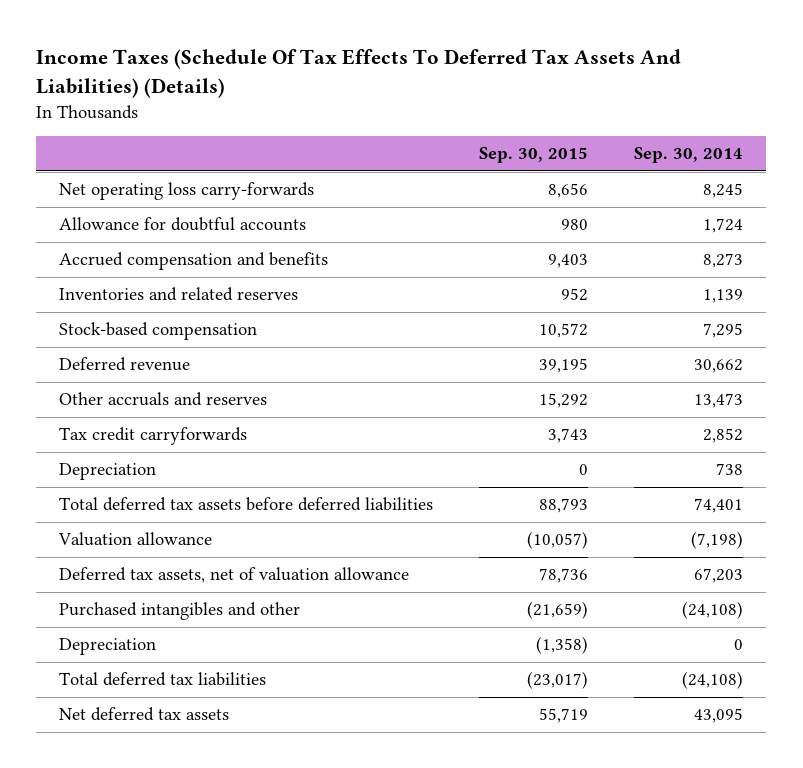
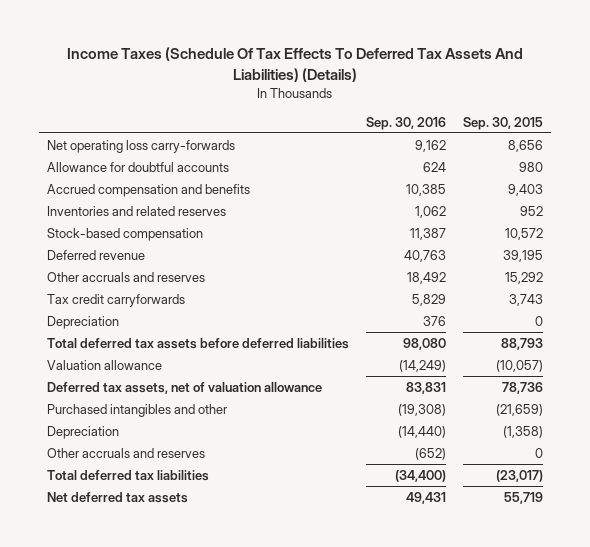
- | Sep. 30, 2015 | Sep. 30, 2014
+ | Sep. 30, 2016 | Sep. 30, 2015
+ Other accruals and reserves | (652) | 0

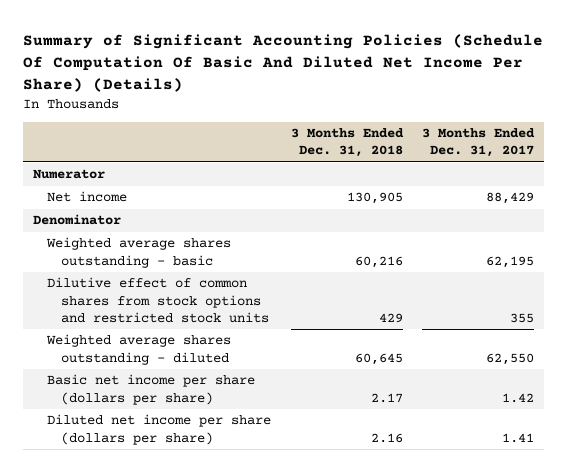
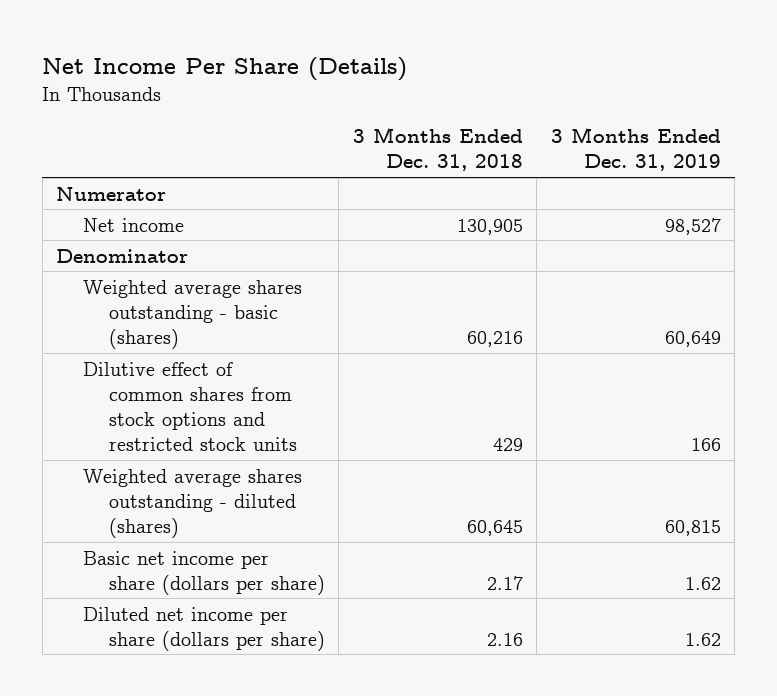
- Summary of Significant Accounting Policies (Schedule Of Computation Of Basic And Diluted Net Income Per Share) (Details)
+ Net Income Per Share (Details)
- | 3 Months Ended Dec. 31, 2018 | 3 Months Ended Dec. 31, 2017
+ | 3 Months Ended Dec. 31, 2018 | 3 Months Ended Dec. 31, 2019
- Weighted average shares outstanding - basic | 60,216 | 62,195
+ Weighted average shares outstanding - basic (shares) | 60,216 | 60,649
- Weighted average shares outstanding - diluted | 60,645 | 62,550
+ Weighted average shares outstanding - diluted (shares) | 60,645 | 60,815

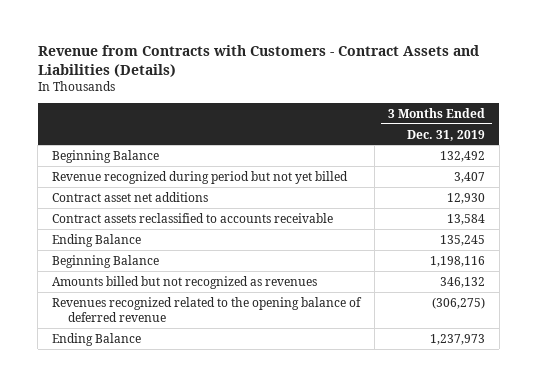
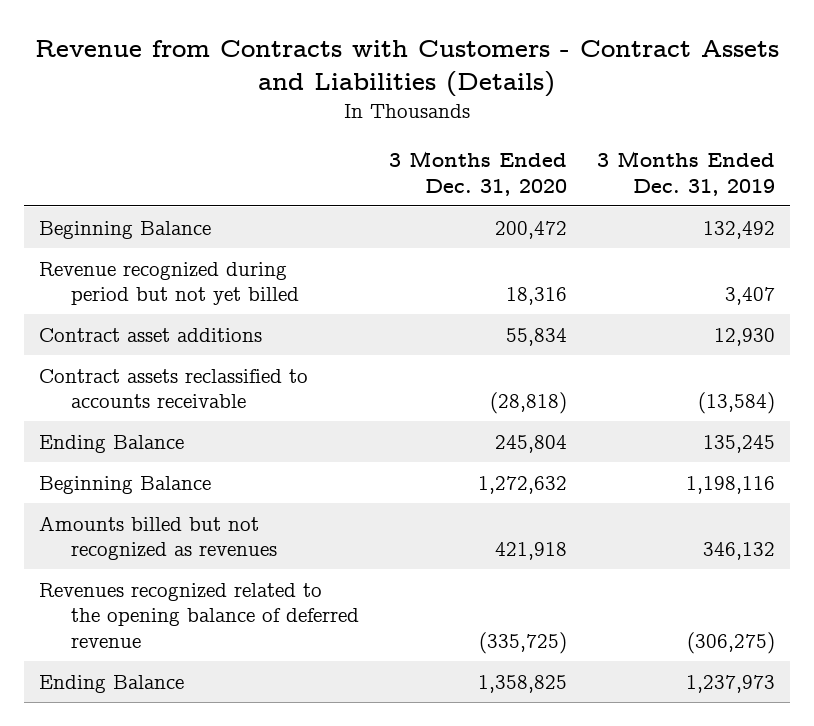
- | 3 Months Ended Dec. 31, 2019
+ | 3 Months Ended Dec. 31, 2020 | 3 Months Ended Dec. 31, 2019
- Contract asset net additions | 12,930
- Contract assets reclassified to accounts receivable | 13,584
+ Contract asset additions | 55,834 | 12,930
+ Contract assets reclassified to accounts receivable | (28,818) | (13,584)

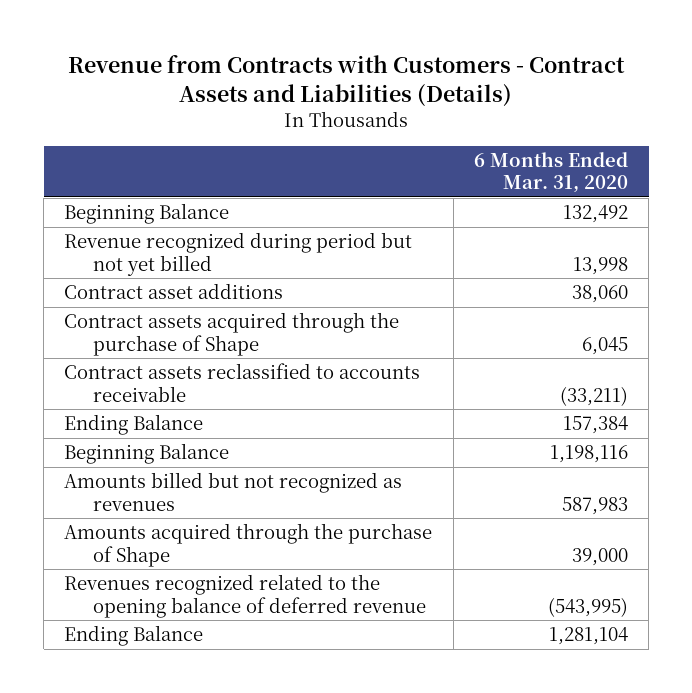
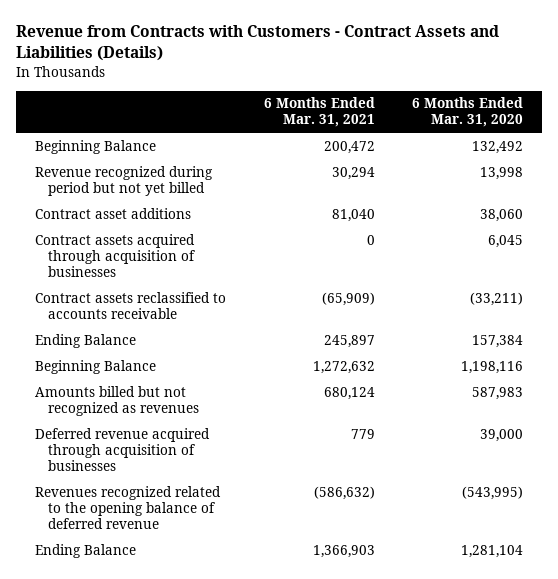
- | 6 Months Ended Mar. 31, 2020
+ | 6 Months Ended Mar. 31, 2021 | 6 Months Ended Mar. 31, 2020
- Contract assets acquired through the purchase of Shape | 6,045
+ Contract assets acquired through acquisition of businesses | 0 | 6,045
- Amounts acquired through the purchase of Shape | 39,000
+ Deferred revenue acquired through acquisition of businesses | 779 | 39,000

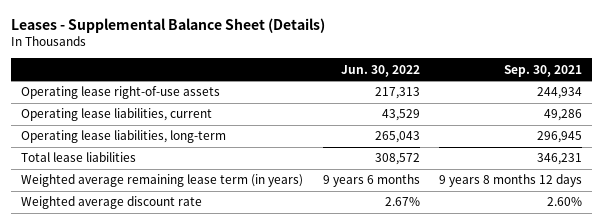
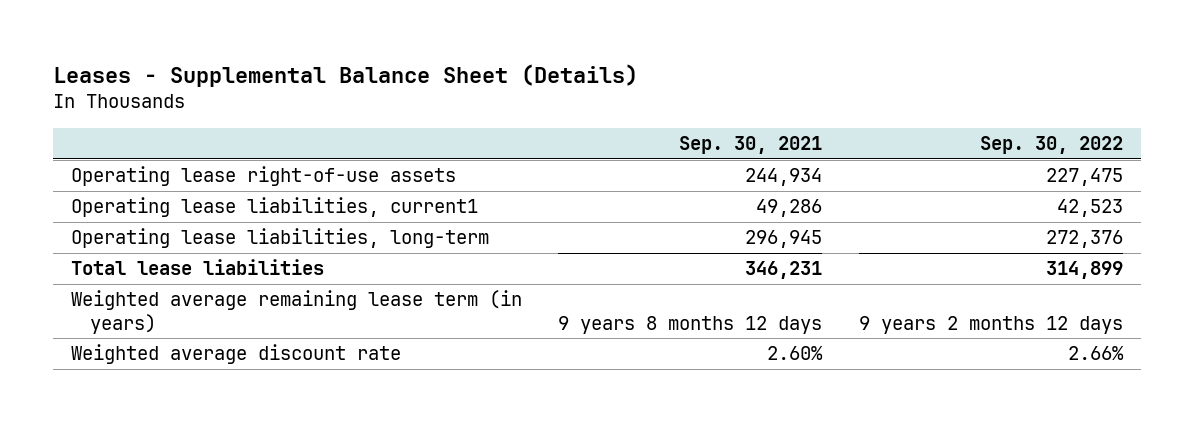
- | Jun. 30, 2022 | Sep. 30, 2021
+ | Sep. 30, 2021 | Sep. 30, 2022
- Operating lease liabilities, current | 43,529 | 49,286
+ Operating lease liabilities, current1 | 49,286 | 42,523

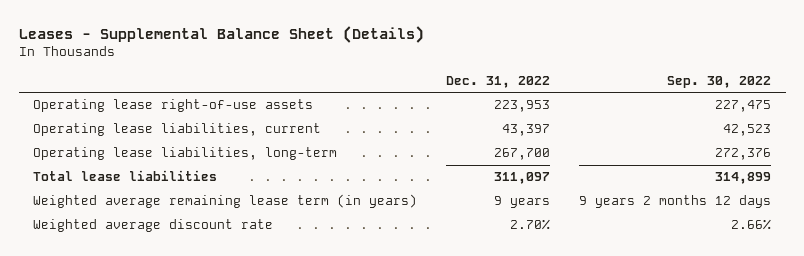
- | Sep. 30, 2021 | Sep. 30, 2022
+ | Dec. 31, 2022 | Sep. 30, 2022
- Operating lease liabilities, current1 | 49,286 | 42,523
+ Operating lease liabilities, current | 43,397 | 42,523

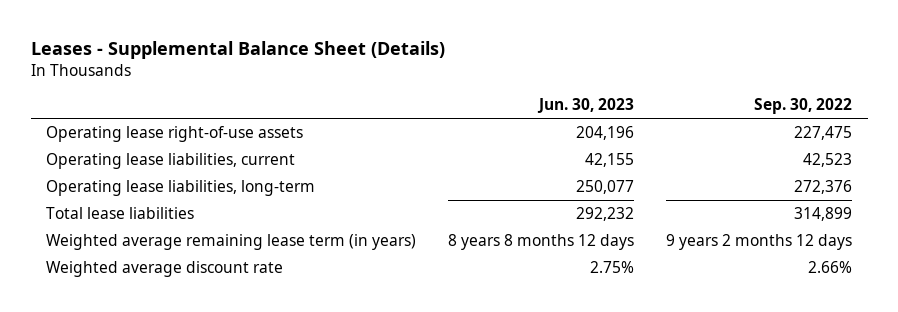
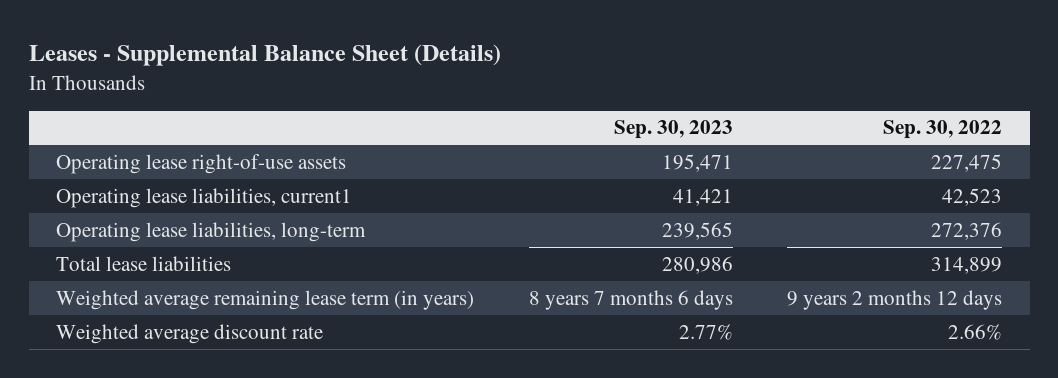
- | Jun. 30, 2023 | Sep. 30, 2022
+ | Sep. 30, 2023 | Sep. 30, 2022
- Operating lease liabilities, current | 42,155 | 42,523
+ Operating lease liabilities, current1 | 41,421 | 42,523

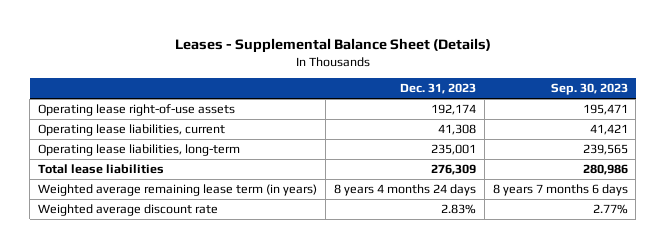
- | Sep. 30, 2023 | Sep. 30, 2022
+ | Dec. 31, 2023 | Sep. 30, 2023
- Operating lease liabilities, current1 | 41,421 | 42,523
+ Operating lease liabilities, current | 41,308 | 41,421

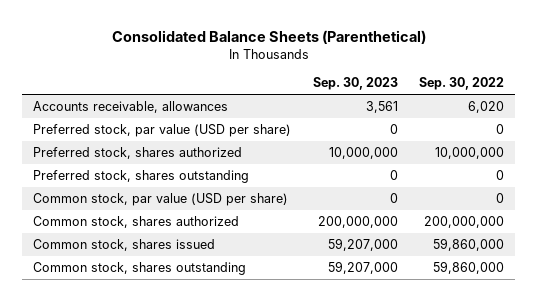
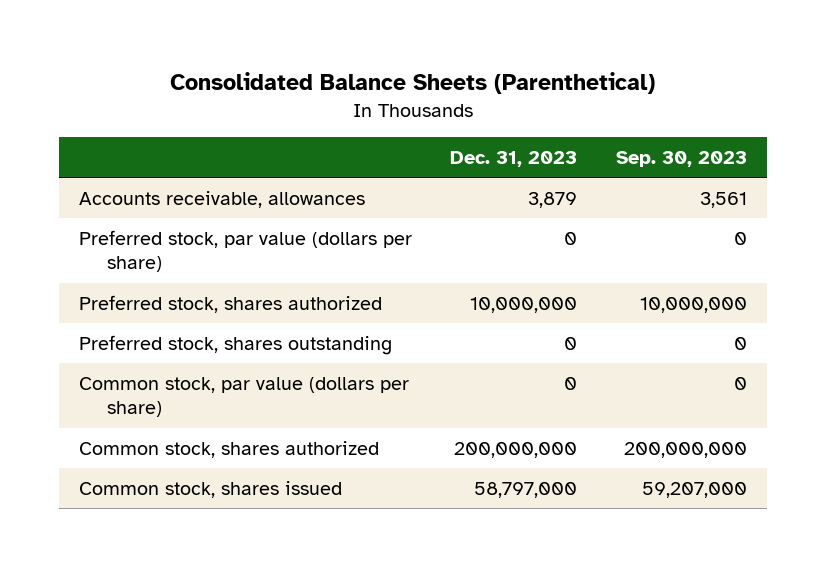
- | Sep. 30, 2023 | Sep. 30, 2022
+ | Dec. 31, 2023 | Sep. 30, 2023
- Preferred stock, par value (USD per share) | 0 | 0
+ Preferred stock, par value (dollars per share) | 0 | 0
- Common stock, par value (USD per share) | 0 | 0
+ Common stock, par value (dollars per share) | 0 | 0
- Common stock, shares outstanding | 59,207,000 | 59,860,000

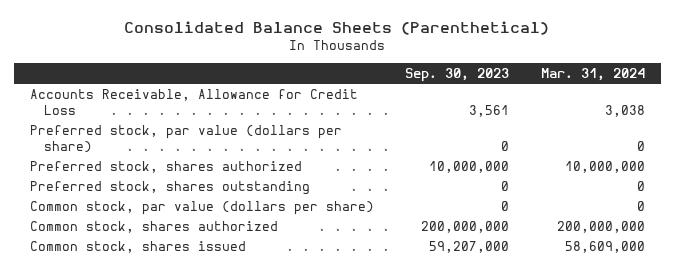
- | Dec. 31, 2023 | Sep. 30, 2023
+ | Sep. 30, 2023 | Mar. 31, 2024
- Accounts receivable, allowances | 3,879 | 3,561
+ Accounts Receivable, Allowance for Credit Loss | 3,561 | 3,038

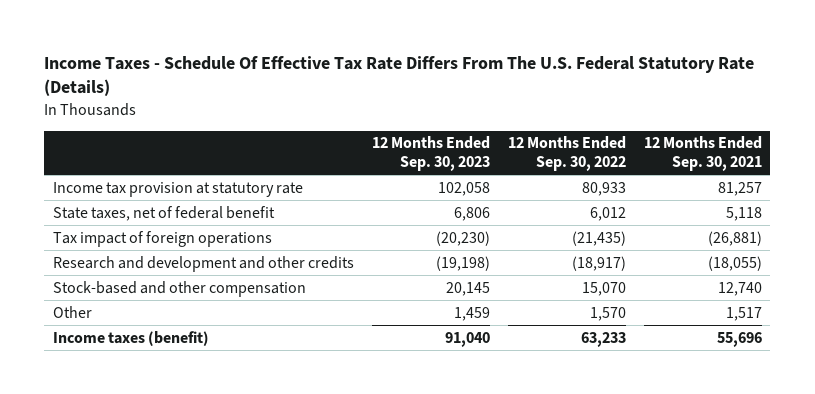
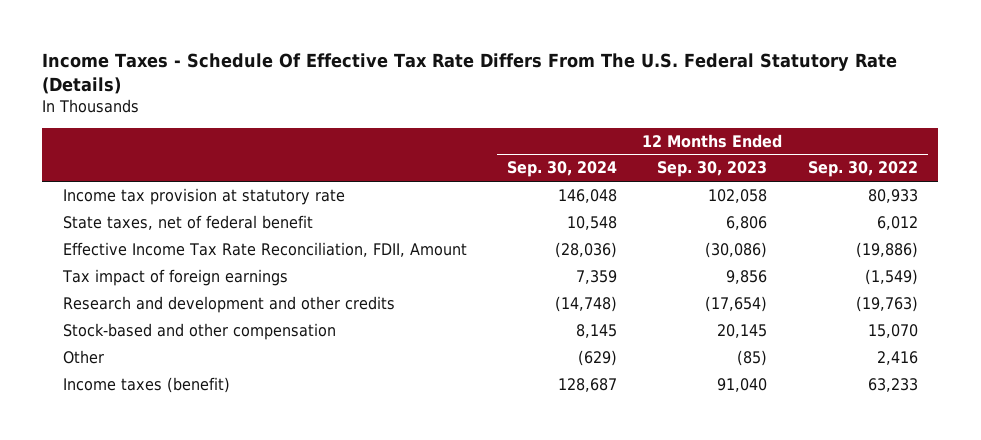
- | 12 Months Ended Sep. 30, 2023 | 12 Months Ended Sep. 30, 2022 | 12 Months Ended Sep. 30, 2021
+ | 12 Months Ended Sep. 30, 2024 | 12 Months Ended Sep. 30, 2023 | 12 Months Ended Sep. 30, 2022
- Tax impact of foreign operations | (20,230) | (21,435) | (26,881)
- Research and development and other credits | (19,198) | (18,917) | (18,055)
+ Effective Income Tax Rate Reconciliation, FDII, Amount | (28,036) | (30,086) | (19,886)
+ Tax impact of foreign earnings | 7,359 | 9,856 | (1,549)
+ Research and development and other credits | (14,748) | (17,654) | (19,763)
- Other | 1,459 | 1,570 | 1,517
+ Other | (629) | (85) | 2,416

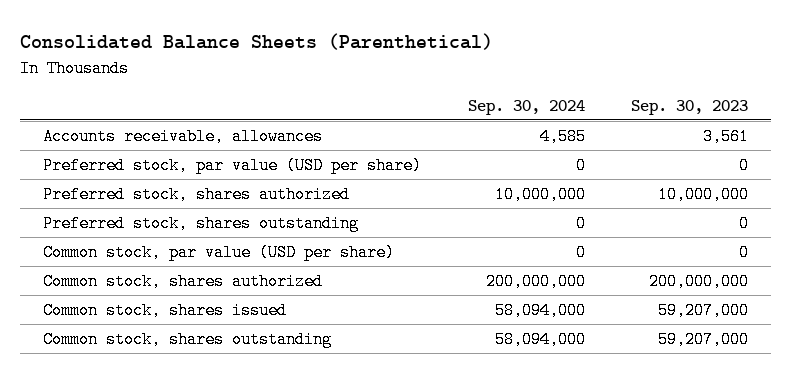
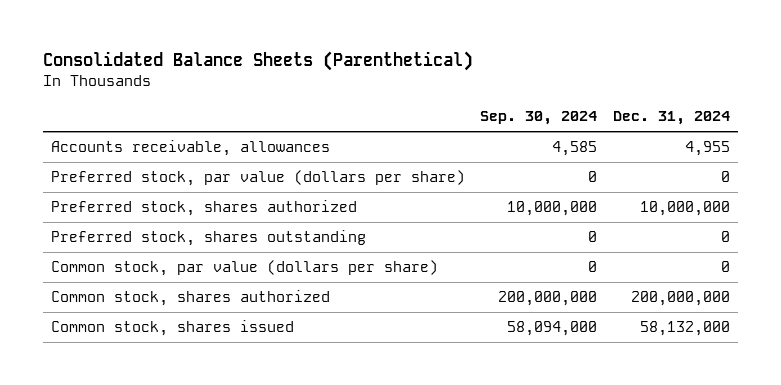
- | Sep. 30, 2024 | Sep. 30, 2023
+ | Sep. 30, 2024 | Dec. 31, 2024
- Preferred stock, par value (USD per share) | 0 | 0
+ Preferred stock, par value (dollars per share) | 0 | 0
- Common stock, par value (USD per share) | 0 | 0
+ Common stock, par value (dollars per share) | 0 | 0
- Common stock, shares outstanding | 58,094,000 | 59,207,000

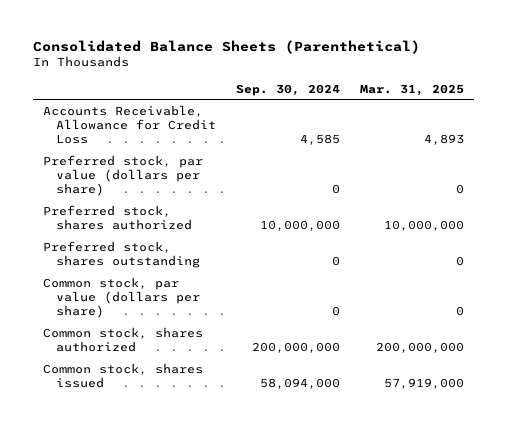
- | Sep. 30, 2024 | Dec. 31, 2024
+ | Sep. 30, 2024 | Mar. 31, 2025
- Accounts receivable, allowances | 4,585 | 4,955
+ Accounts Receivable, Allowance for Credit Loss | 4,585 | 4,893

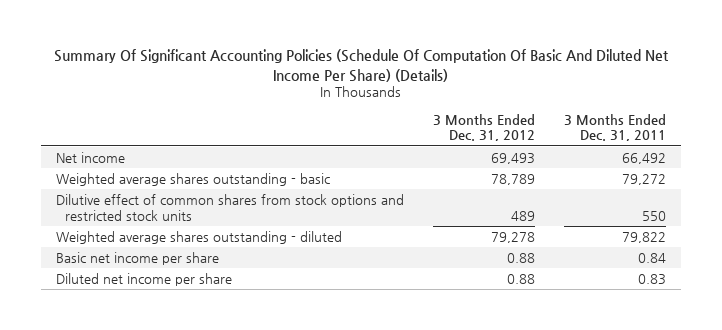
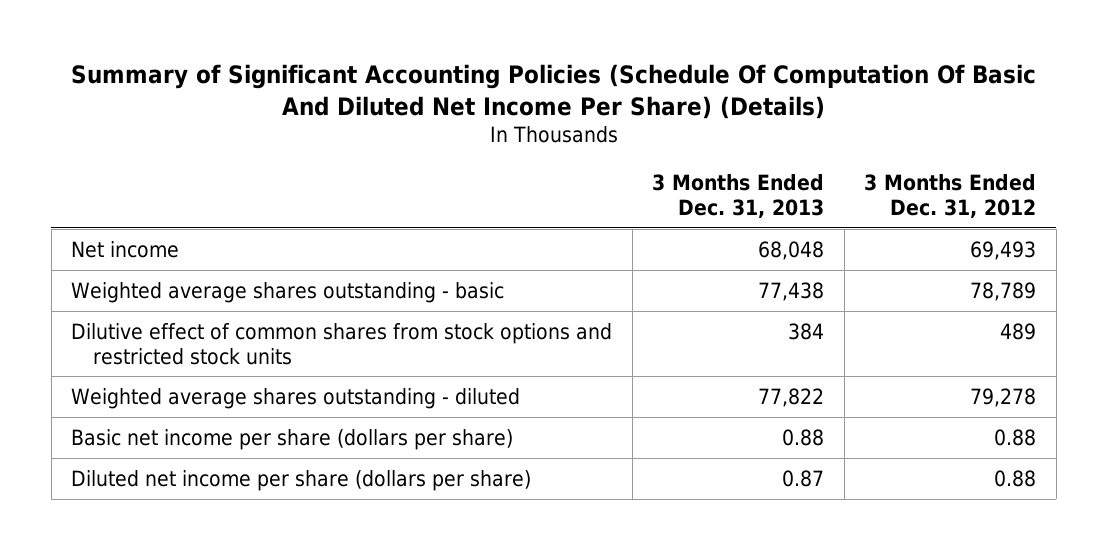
- Summary Of Significant Accounting Policies (Schedule Of Computation Of Basic And Diluted Net Income Per Share) (Details)
+ Summary of Significant Accounting Policies (Schedule Of Computation Of Basic And Diluted Net Income Per Share) (Details)
- | 3 Months Ended Dec. 31, 2012 | 3 Months Ended Dec. 31, 2011
+ | 3 Months Ended Dec. 31, 2013 | 3 Months Ended Dec. 31, 2012
- Basic net income per share | 0.88 | 0.84
- Diluted net income per share | 0.88 | 0.83
+ Basic net income per share (dollars per share) | 0.88 | 0.88
+ Diluted net income per share (dollars per share) | 0.87 | 0.88

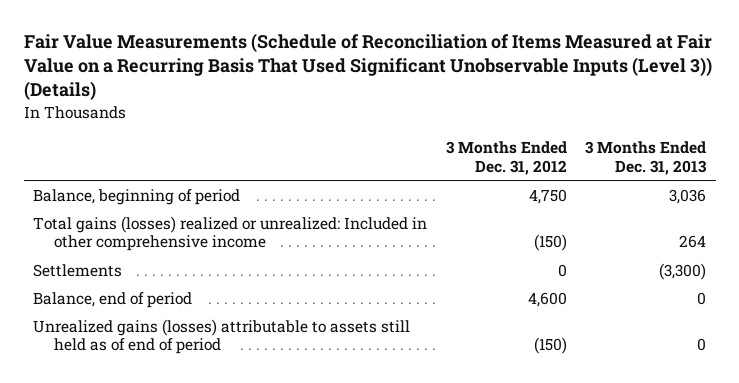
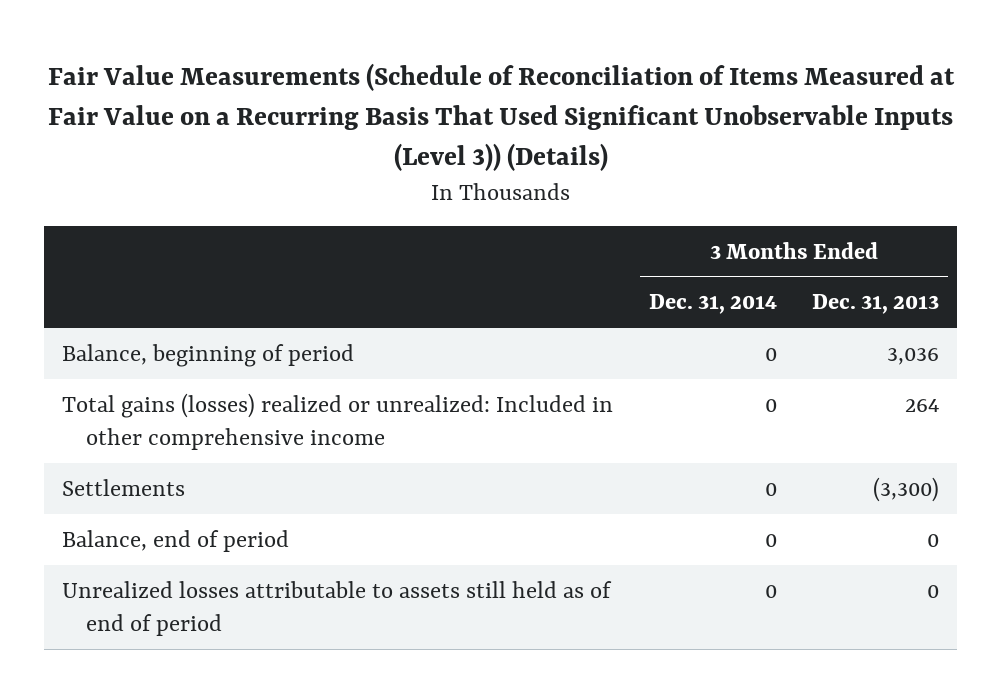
- | 3 Months Ended Dec. 31, 2012 | 3 Months Ended Dec. 31, 2013
+ | 3 Months Ended Dec. 31, 2014 | 3 Months Ended Dec. 31, 2013
- Unrealized gains (losses) attributable to assets still held as of end of period | (150) | 0
+ Unrealized losses attributable to assets still held as of end of period | 0 | 0

